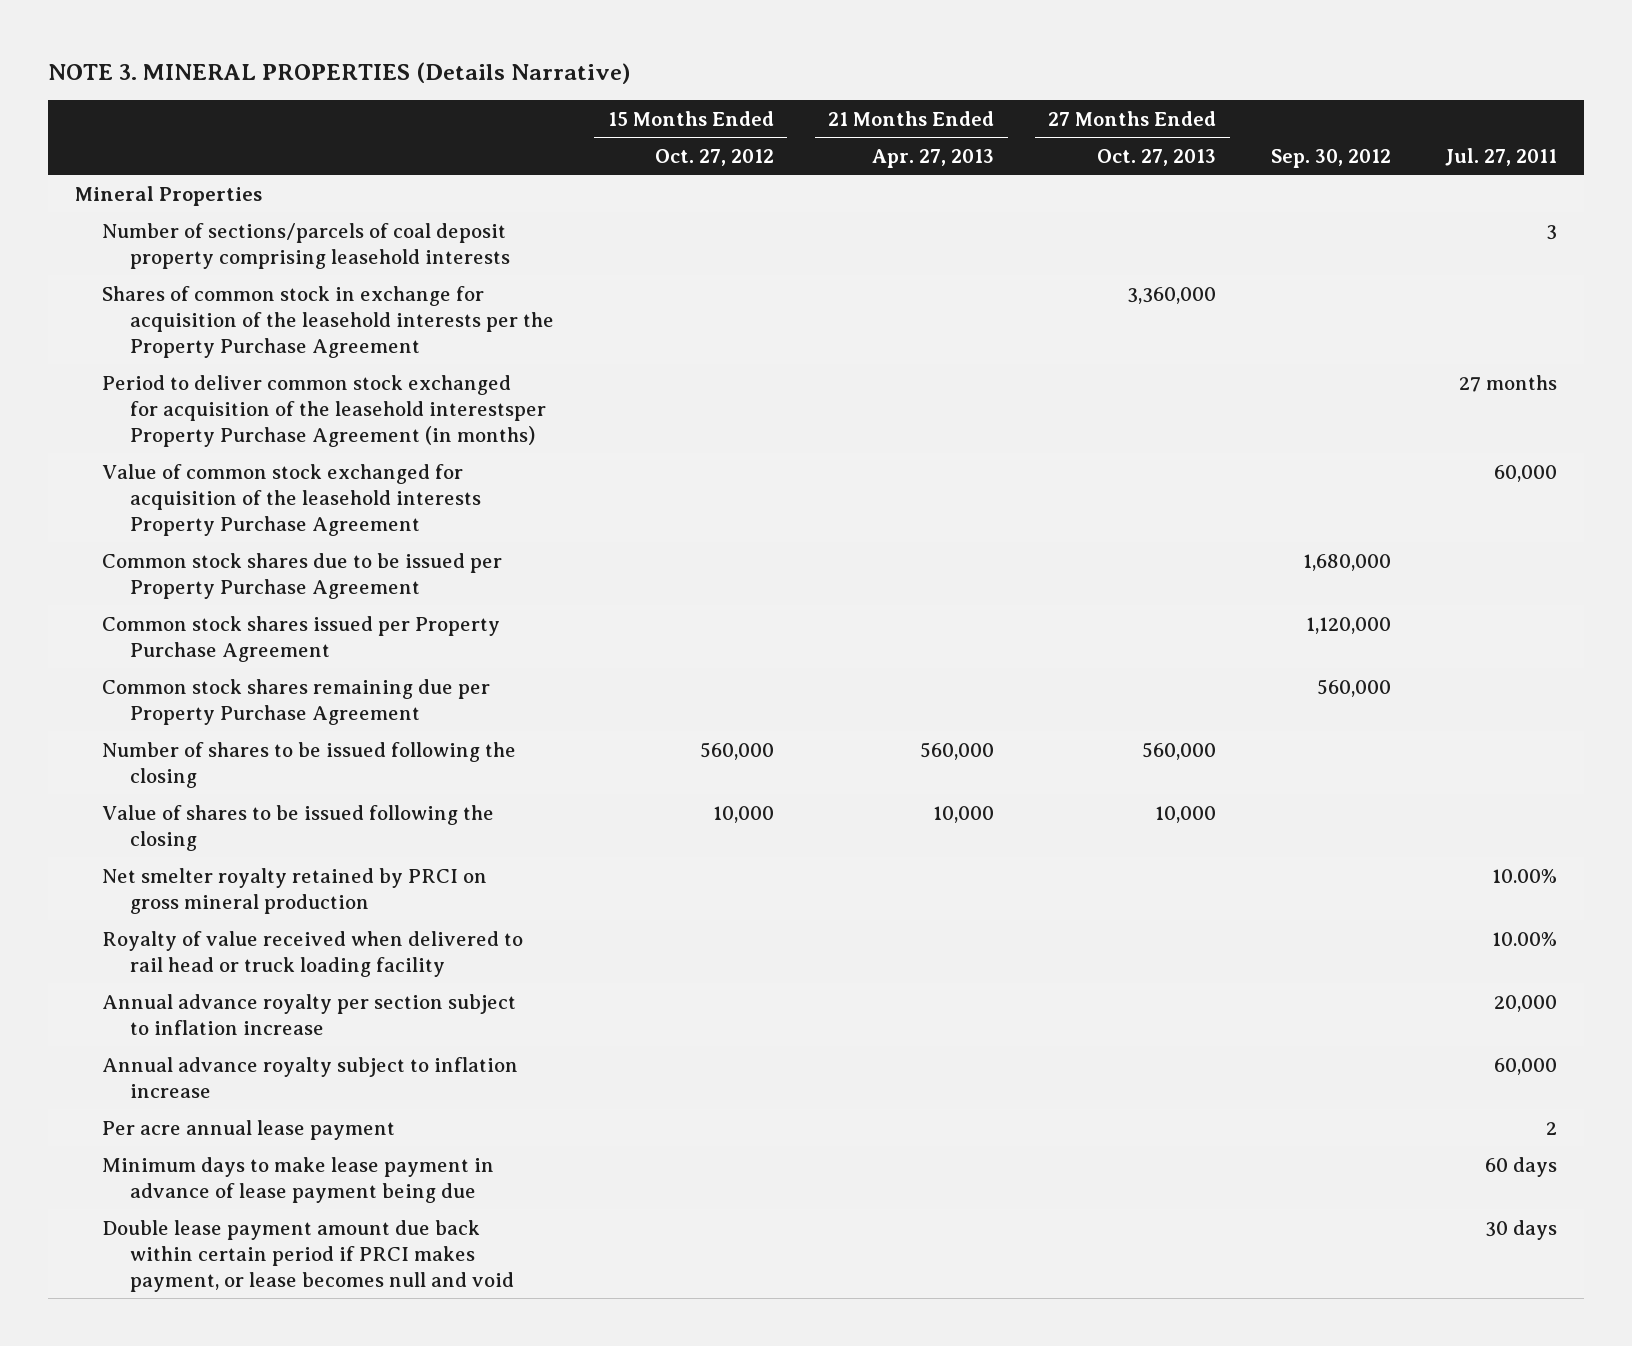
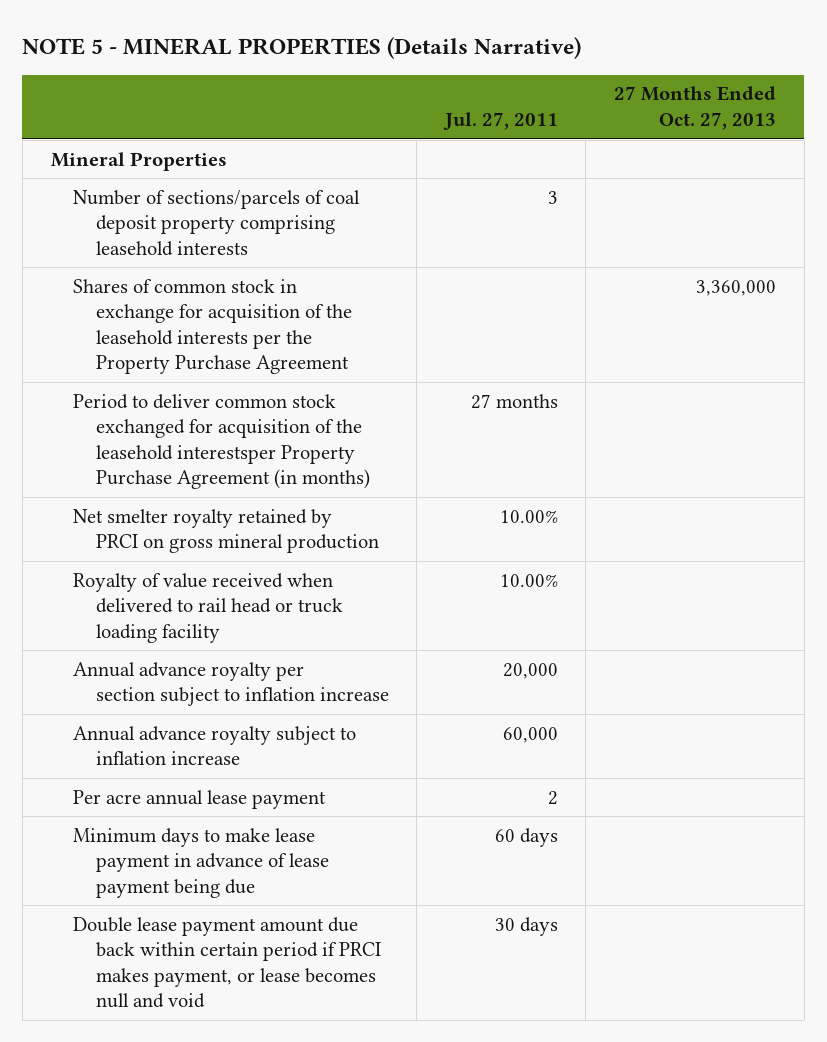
- NOTE 3. MINERAL PROPERTIES (Details Narrative)
+ NOTE 5 - MINERAL PROPERTIES (Details Narrative)
- | 15 Months Ended Oct. 27, 2012 | 21 Months Ended Apr. 27, 2013 | 27 Months Ended Oct. 27, 2013 | Sep. 30, 2012 | Jul. 27, 2011
+ | Jul. 27, 2011 | 27 Months Ended Oct. 27, 2013
- Value of common stock exchanged for acquisition of the leasehold interests Property Purchase Agreement | | | | | 60,000
- Common stock shares due to be issued per Property Purchase Agreement | | | | 1,680,000 |
- Common stock shares issued per Property Purchase Agreement | | | | 1,120,000 |
- Common stock shares remaining due per Property Purchase Agreement | | | | 560,000 |
- Number of shares to be issued following the closing | 560,000 | 560,000 | 560,000 | |
- Value of shares to be issued following the closing | 10,000 | 10,000 | 10,000 | |

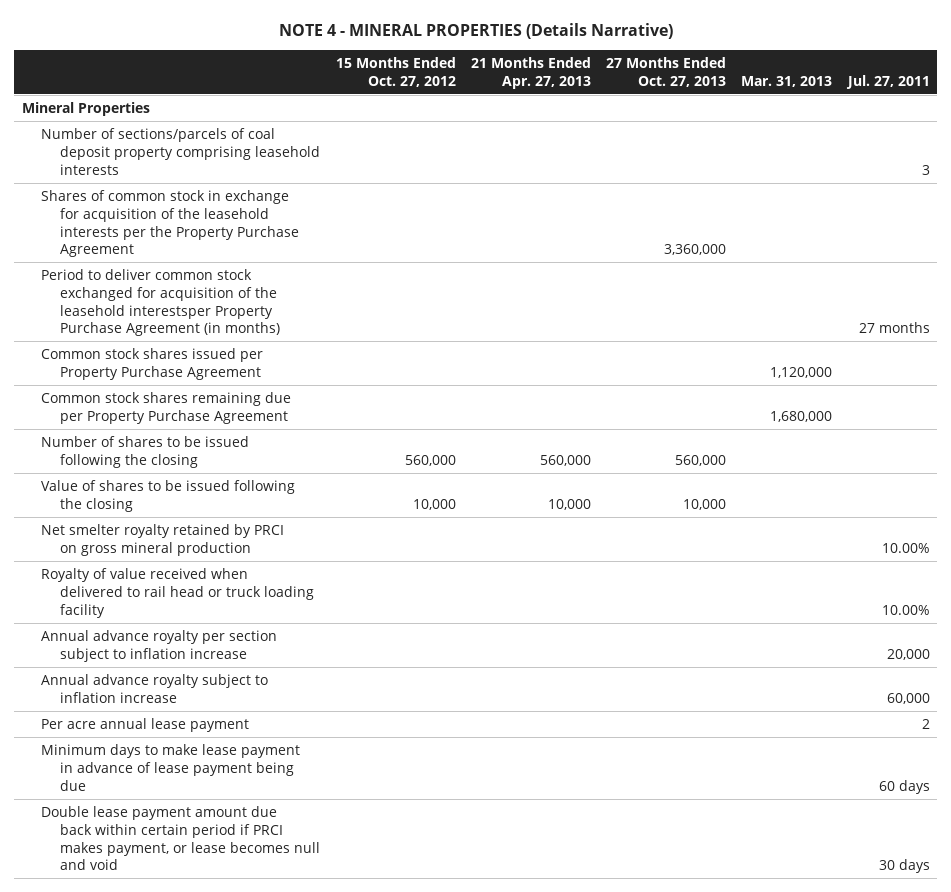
- NOTE 5 - MINERAL PROPERTIES (Details Narrative)
+ NOTE 4 - MINERAL PROPERTIES (Details Narrative)
- | Jul. 27, 2011 | 27 Months Ended Oct. 27, 2013
+ | 15 Months Ended Oct. 27, 2012 | 21 Months Ended Apr. 27, 2013 | 27 Months Ended Oct. 27, 2013 | Mar. 31, 2013 | Jul. 27, 2011
+ Common stock shares issued per Property Purchase Agreement | | | | 1,120,000 |
+ Common stock shares remaining due per Property Purchase Agreement | | | | 1,680,000 |
+ Number of shares to be issued following the closing | 560,000 | 560,000 | 560,000 | |
+ Value of shares to be issued following the closing | 10,000 | 10,000 | 10,000 | |

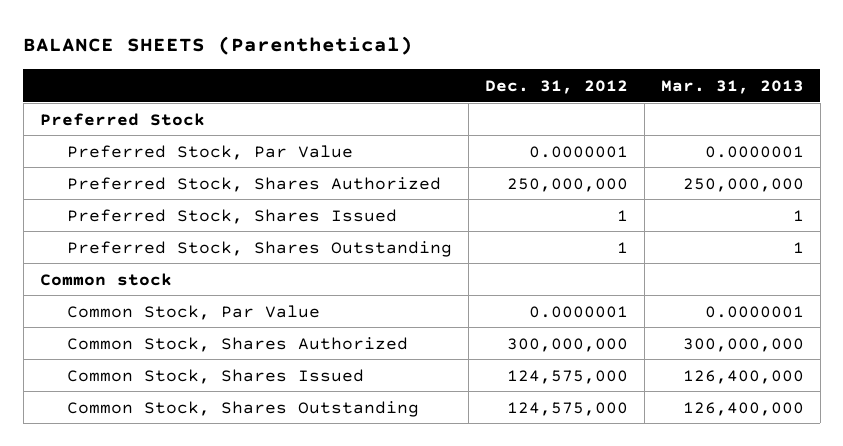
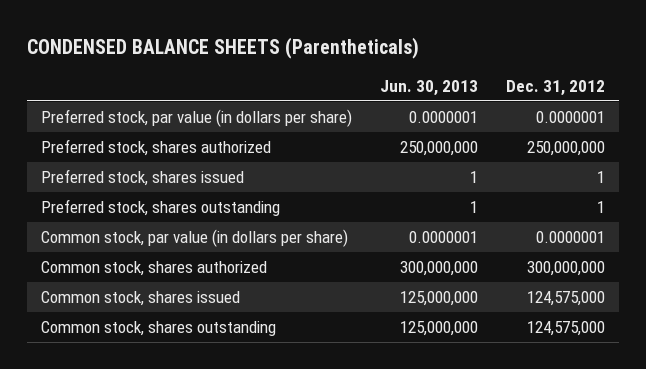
- BALANCE SHEETS (Parenthetical)
+ CONDENSED BALANCE SHEETS (Parentheticals)
- | Dec. 31, 2012 | Mar. 31, 2013
+ | Jun. 30, 2013 | Dec. 31, 2012
- Preferred Stock
- Preferred Stock, Par Value | 0.0000001 | 0.0000001
- Preferred Stock, Shares Authorized | 250,000,000 | 250,000,000
- Preferred Stock, Shares Issued | 1 | 1
- Preferred Stock, Shares Outstanding | 1 | 1
- Common stock
- Common Stock, Par Value | 0.0000001 | 0.0000001
- Common Stock, Shares Authorized | 300,000,000 | 300,000,000
- Common Stock, Shares Issued | 124,575,000 | 126,400,000
- Common Stock, Shares Outstanding | 124,575,000 | 126,400,000
+ Preferred stock, par value (in dollars per share) | 0.0000001 | 0.0000001
+ Preferred stock, shares authorized | 250,000,000 | 250,000,000
+ Preferred stock, shares issued | 1 | 1
+ Preferred stock, shares outstanding | 1 | 1
+ Common stock, par value (in dollars per share) | 0.0000001 | 0.0000001
+ Common stock, shares authorized | 300,000,000 | 300,000,000
+ Common stock, shares issued | 125,000,000 | 124,575,000
+ Common stock, shares outstanding | 125,000,000 | 124,575,000

